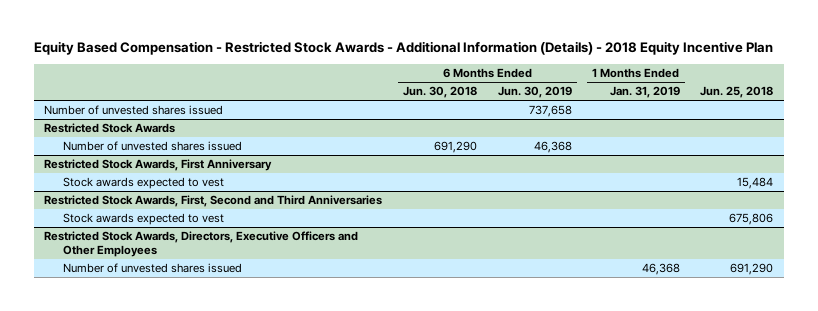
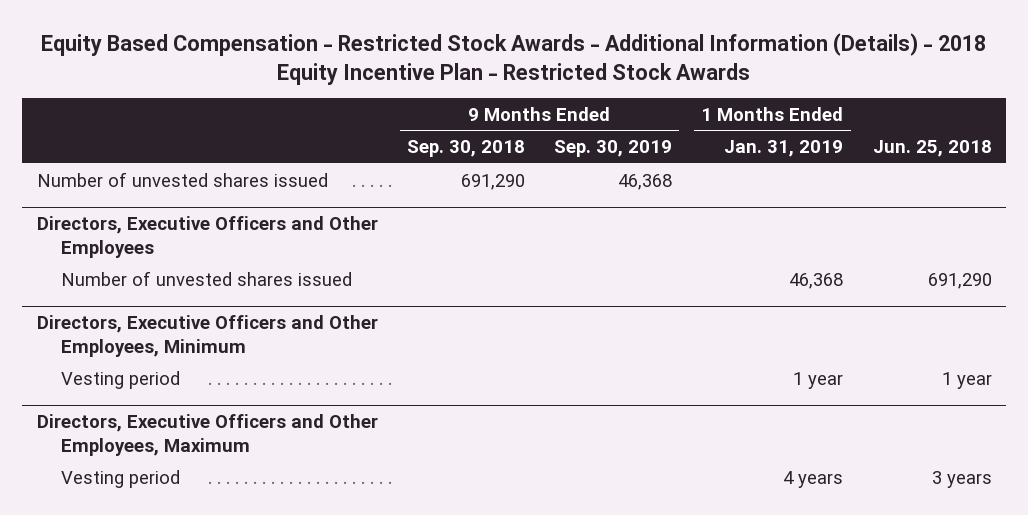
- Equity Based Compensation - Restricted Stock Awards - Additional Information (Details) - 2018 Equity Incentive Plan
+ Equity Based Compensation - Restricted Stock Awards - Additional Information (Details) - 2018 Equity Incentive Plan - Restricted Stock Awards
- | 6 Months Ended Jun. 30, 2018 | 6 Months Ended Jun. 30, 2019 | 1 Months Ended Jan. 31, 2019 | Jun. 25, 2018
+ | 9 Months Ended Sep. 30, 2018 | 9 Months Ended Sep. 30, 2019 | 1 Months Ended Jan. 31, 2019 | Jun. 25, 2018
- Restricted Stock Awards
- Number of unvested shares issued | 691,290 | 46,368 | |
- Restricted Stock Awards, First Anniversary
- Stock awards expected to vest | | | | 15,484
- Restricted Stock Awards, First, Second and Third Anniversaries
- Stock awards expected to vest | | | | 675,806
- Restricted Stock Awards, Directors, Executive Officers and Other Employees
+ Directors, Executive Officers and Other Employees
+ Directors, Executive Officers and Other Employees, Minimum
+ Vesting period | | | 1 year | 1 year
+ Directors, Executive Officers and Other Employees, Maximum
+ Vesting period | | | 4 years | 3 years

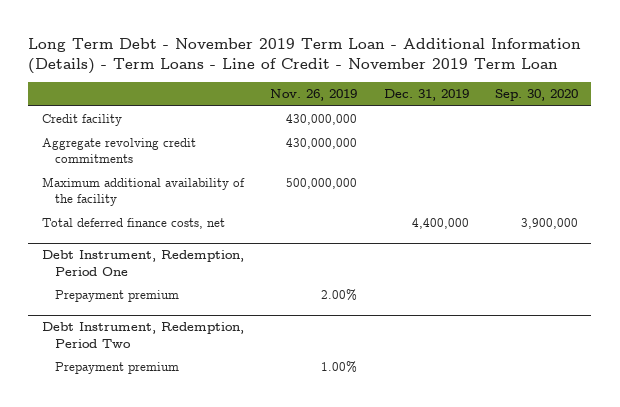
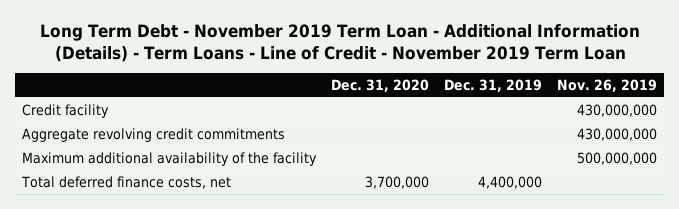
- | Nov. 26, 2019 | Dec. 31, 2019 | Sep. 30, 2020
+ | Dec. 31, 2020 | Dec. 31, 2019 | Nov. 26, 2019
- Debt Instrument, Redemption, Period One
- Prepayment premium | 2.00% | |
- Debt Instrument, Redemption, Period Two
- Prepayment premium | 1.00% | |

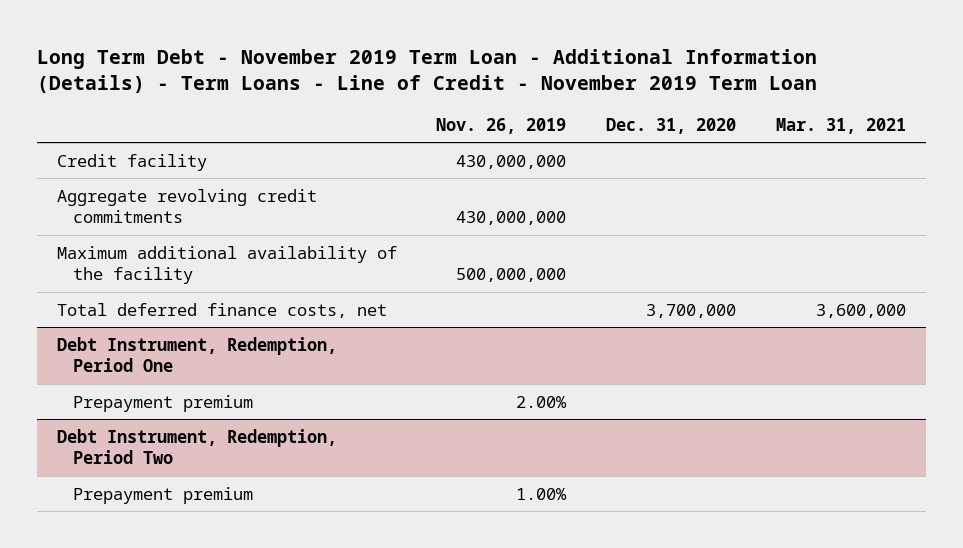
- | Dec. 31, 2020 | Dec. 31, 2019 | Nov. 26, 2019
+ | Nov. 26, 2019 | Dec. 31, 2020 | Mar. 31, 2021
+ Debt Instrument, Redemption, Period One
+ Prepayment premium | 2.00% | |
+ Debt Instrument, Redemption, Period Two
+ Prepayment premium | 1.00% | |

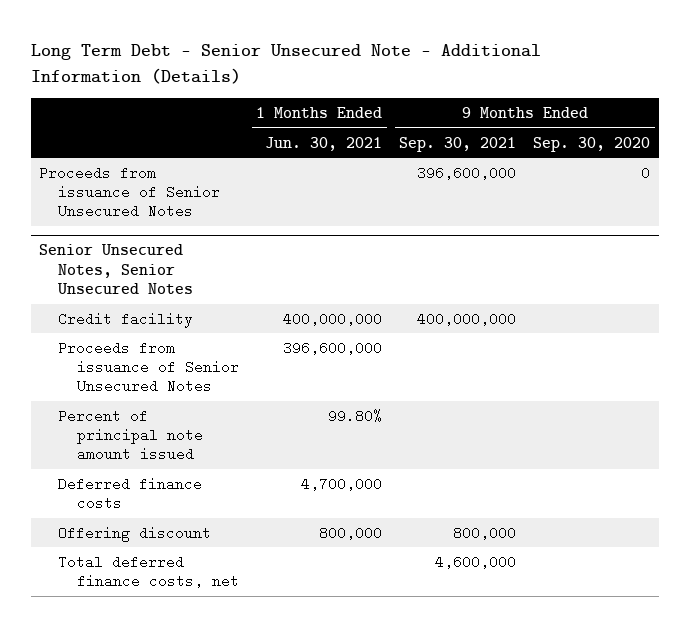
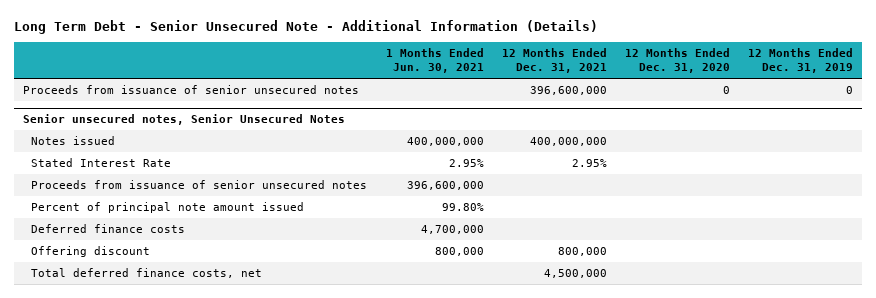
- | 1 Months Ended Jun. 30, 2021 | 9 Months Ended Sep. 30, 2021 | 9 Months Ended Sep. 30, 2020
+ | 1 Months Ended Jun. 30, 2021 | 12 Months Ended Dec. 31, 2021 | 12 Months Ended Dec. 31, 2020 | 12 Months Ended Dec. 31, 2019
- Proceeds from issuance of Senior Unsecured Notes | | 396,600,000 | 0
- Senior Unsecured Notes, Senior Unsecured Notes
- Credit facility | 400,000,000 | 400,000,000 |
- Proceeds from issuance of Senior Unsecured Notes | 396,600,000 | |
+ Proceeds from issuance of senior unsecured notes | | 396,600,000 | 0 | 0
+ Senior unsecured notes, Senior Unsecured Notes
+ Notes issued | 400,000,000 | 400,000,000 | |
+ Stated Interest Rate | 2.95% | 2.95% | |
+ Proceeds from issuance of senior unsecured notes | 396,600,000 | | |

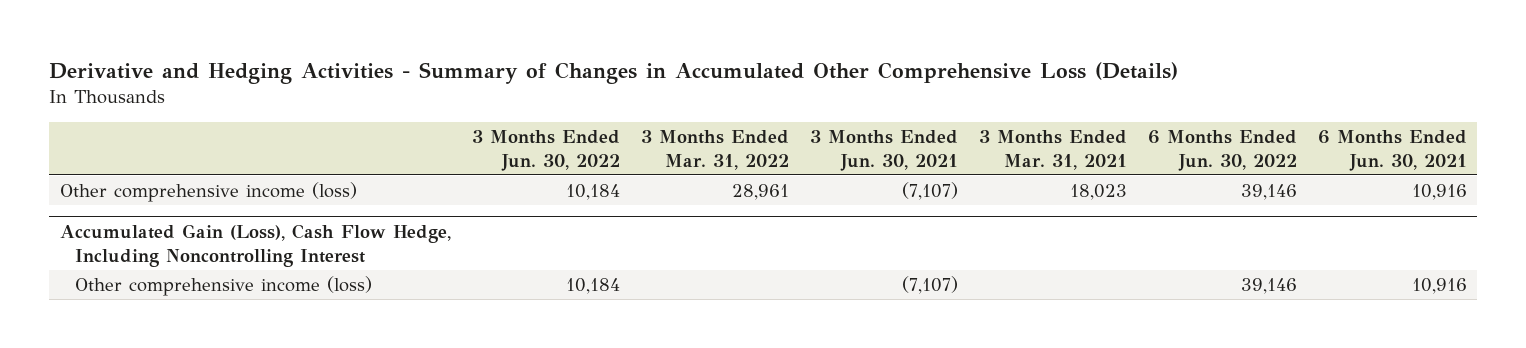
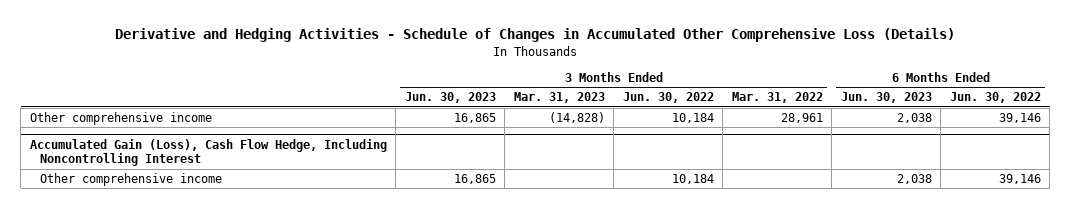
- Derivative and Hedging Activities - Summary of Changes in Accumulated Other Comprehensive Loss (Details)
+ Derivative and Hedging Activities - Schedule of Changes in Accumulated Other Comprehensive Loss (Details)
- | 3 Months Ended Jun. 30, 2022 | 3 Months Ended Mar. 31, 2022 | 3 Months Ended Jun. 30, 2021 | 3 Months Ended Mar. 31, 2021 | 6 Months Ended Jun. 30, 2022 | 6 Months Ended Jun. 30, 2021
+ | 3 Months Ended Jun. 30, 2023 | 3 Months Ended Mar. 31, 2023 | 3 Months Ended Jun. 30, 2022 | 3 Months Ended Mar. 31, 2022 | 6 Months Ended Jun. 30, 2023 | 6 Months Ended Jun. 30, 2022
- Other comprehensive income (loss) | 10,184 | 28,961 | (7,107) | 18,023 | 39,146 | 10,916
+ Other comprehensive income | 16,865 | (14,828) | 10,184 | 28,961 | 2,038 | 39,146
@ Accumulated Gain (Loss), Cash Flow Hedge, Including Noncontrolling Interest
- Other comprehensive income (loss) | 10,184 | | (7,107) | | 39,146 | 10,916
+ Other comprehensive income | 16,865 | | 10,184 | | 2,038 | 39,146

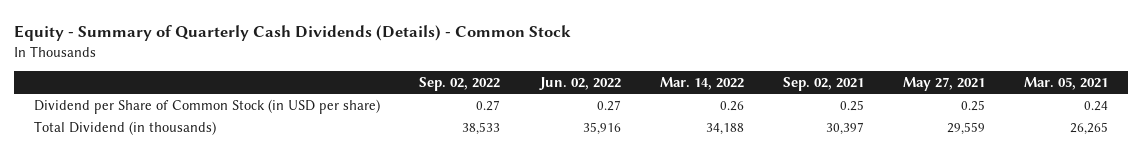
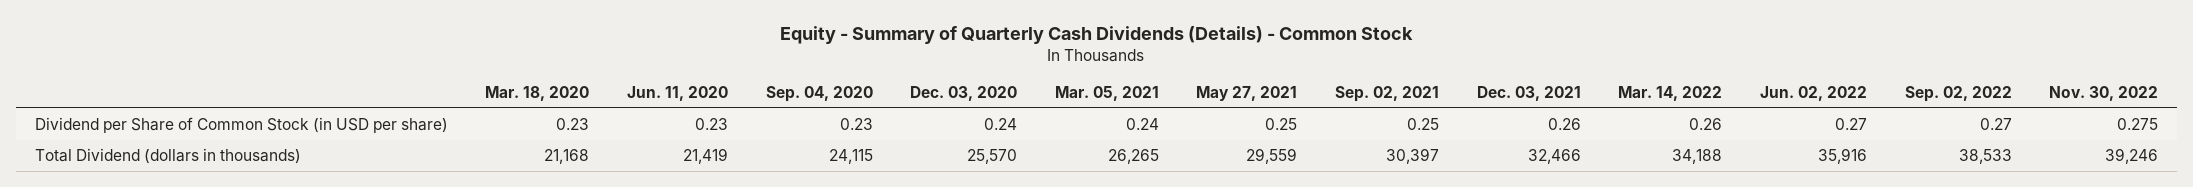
- | Sep. 02, 2022 | Jun. 02, 2022 | Mar. 14, 2022 | Sep. 02, 2021 | May 27, 2021 | Mar. 05, 2021
+ | Mar. 18, 2020 | Jun. 11, 2020 | Sep. 04, 2020 | Dec. 03, 2020 | Mar. 05, 2021 | May 27, 2021 | Sep. 02, 2021 | Dec. 03, 2021 | Mar. 14, 2022 | Jun. 02, 2022 | Sep. 02, 2022 | Nov. 30, 2022
- Total Dividend (in thousands) | 38,533 | 35,916 | 34,188 | 30,397 | 29,559 | 26,265
+ Total Dividend (dollars in thousands) | 21,168 | 21,419 | 24,115 | 25,570 | 26,265 | 29,559 | 30,397 | 32,466 | 34,188 | 35,916 | 38,533 | 39,246

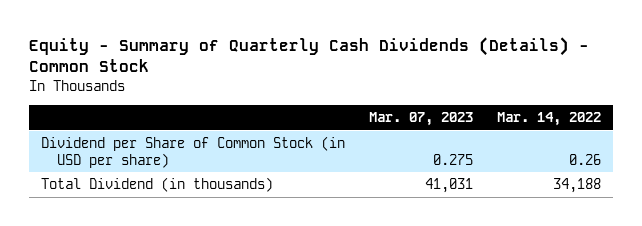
- | Mar. 18, 2020 | Jun. 11, 2020 | Sep. 04, 2020 | Dec. 03, 2020 | Mar. 05, 2021 | May 27, 2021 | Sep. 02, 2021 | Dec. 03, 2021 | Mar. 14, 2022 | Jun. 02, 2022 | Sep. 02, 2022 | Nov. 30, 2022
+ | Mar. 07, 2023 | Mar. 14, 2022
- Total Dividend (dollars in thousands) | 21,168 | 21,419 | 24,115 | 25,570 | 26,265 | 29,559 | 30,397 | 32,466 | 34,188 | 35,916 | 38,533 | 39,246
+ Total Dividend (in thousands) | 41,031 | 34,188

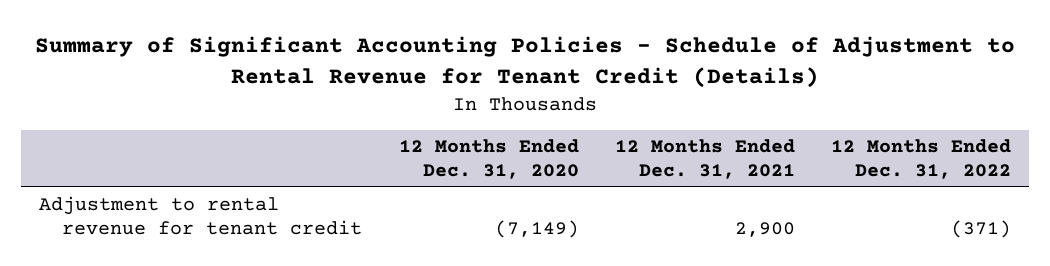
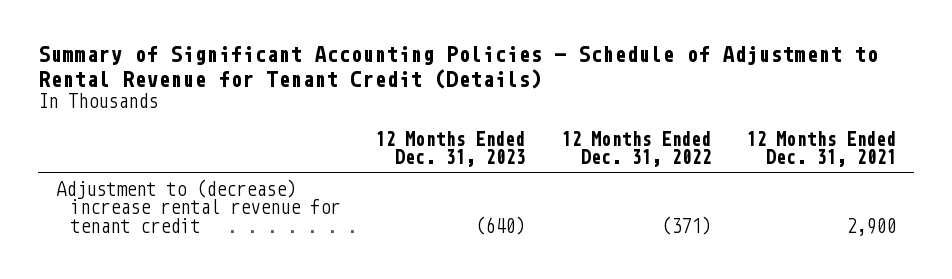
- | 12 Months Ended Dec. 31, 2020 | 12 Months Ended Dec. 31, 2021 | 12 Months Ended Dec. 31, 2022
+ | 12 Months Ended Dec. 31, 2023 | 12 Months Ended Dec. 31, 2022 | 12 Months Ended Dec. 31, 2021
- Adjustment to rental revenue for tenant credit | (7,149) | 2,900 | (371)
+ Adjustment to (decrease) increase rental revenue for tenant credit | (640) | (371) | 2,900

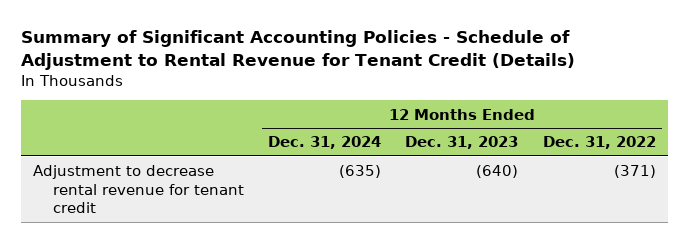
- | 12 Months Ended Dec. 31, 2023 | 12 Months Ended Dec. 31, 2022 | 12 Months Ended Dec. 31, 2021
+ | 12 Months Ended Dec. 31, 2024 | 12 Months Ended Dec. 31, 2023 | 12 Months Ended Dec. 31, 2022
- Adjustment to (decrease) increase rental revenue for tenant credit | (640) | (371) | 2,900
+ Adjustment to decrease rental revenue for tenant credit | (635) | (640) | (371)

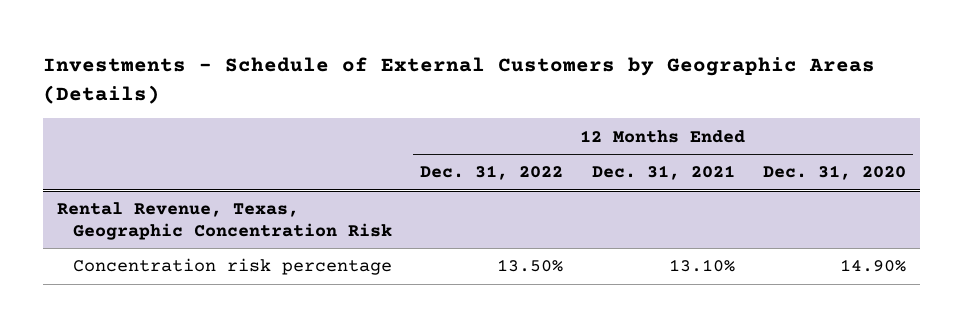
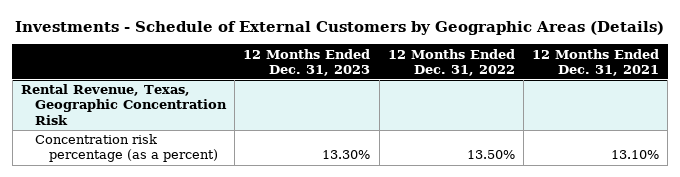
- | 12 Months Ended Dec. 31, 2022 | 12 Months Ended Dec. 31, 2021 | 12 Months Ended Dec. 31, 2020
+ | 12 Months Ended Dec. 31, 2023 | 12 Months Ended Dec. 31, 2022 | 12 Months Ended Dec. 31, 2021
@ Rental Revenue, Texas, Geographic Concentration Risk
- Concentration risk percentage | 13.50% | 13.10% | 14.90%
+ Concentration risk percentage (as a percent) | 13.30% | 13.50% | 13.10%

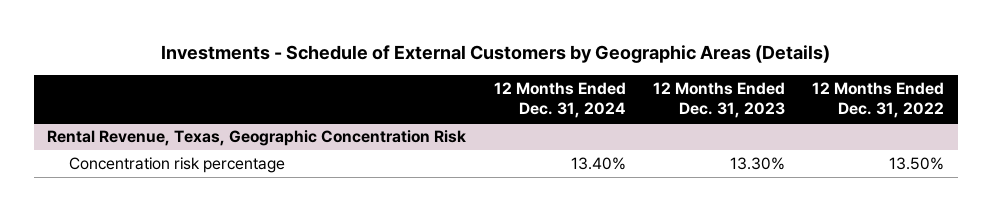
- | 12 Months Ended Dec. 31, 2023 | 12 Months Ended Dec. 31, 2022 | 12 Months Ended Dec. 31, 2021
+ | 12 Months Ended Dec. 31, 2024 | 12 Months Ended Dec. 31, 2023 | 12 Months Ended Dec. 31, 2022
@ Rental Revenue, Texas, Geographic Concentration Risk
- Concentration risk percentage (as a percent) | 13.30% | 13.50% | 13.10%
+ Concentration risk percentage | 13.40% | 13.30% | 13.50%

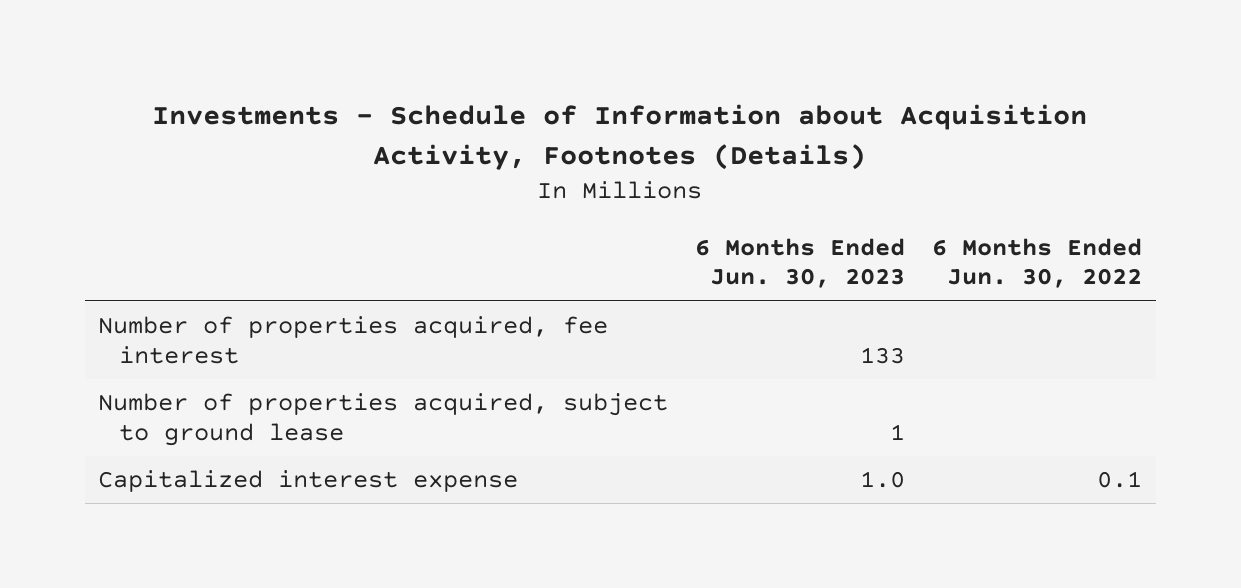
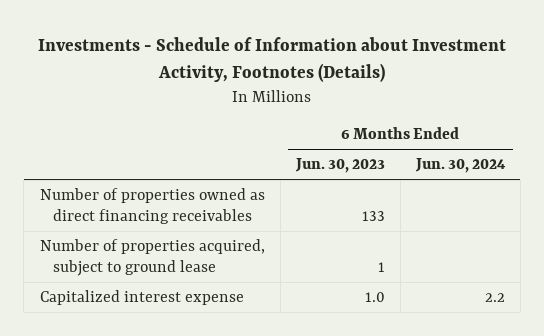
- Investments - Schedule of Information about Acquisition Activity, Footnotes (Details)
+ Investments - Schedule of Information about Investment Activity, Footnotes (Details)
- | 6 Months Ended Jun. 30, 2023 | 6 Months Ended Jun. 30, 2022
+ | 6 Months Ended Jun. 30, 2023 | 6 Months Ended Jun. 30, 2024
- Number of properties acquired, fee interest | 133 |
+ Number of properties owned as direct financing receivables | 133 |

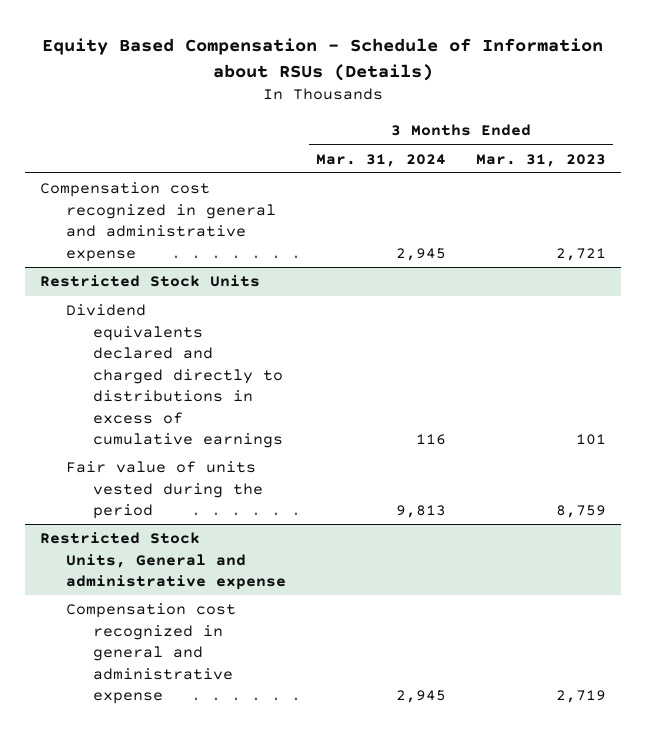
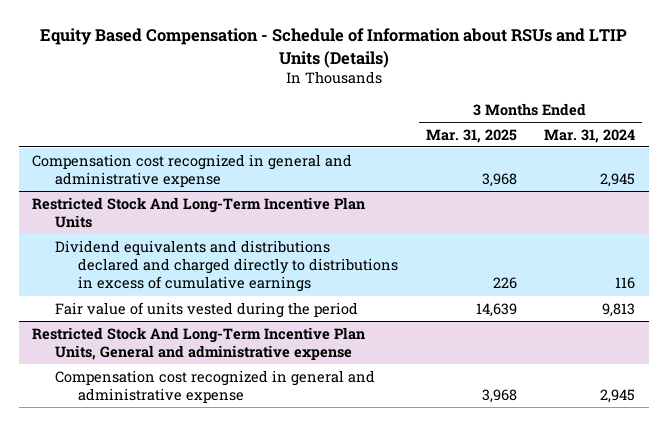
- Equity Based Compensation - Schedule of Information about RSUs (Details)
+ Equity Based Compensation - Schedule of Information about RSUs and LTIP Units (Details)
- | 3 Months Ended Mar. 31, 2024 | 3 Months Ended Mar. 31, 2023
+ | 3 Months Ended Mar. 31, 2025 | 3 Months Ended Mar. 31, 2024
- Restricted Stock Units
- Dividend equivalents declared and charged directly to distributions in excess of cumulative earnings | 116 | 101
+ Restricted Stock And Long-Term Incentive Plan Units
+ Dividend equivalents and distributions declared and charged directly to distributions in excess of cumulative earnings | 226 | 116
- Restricted Stock Units, General and administrative expense
+ Restricted Stock And Long-Term Incentive Plan Units, General and administrative expense

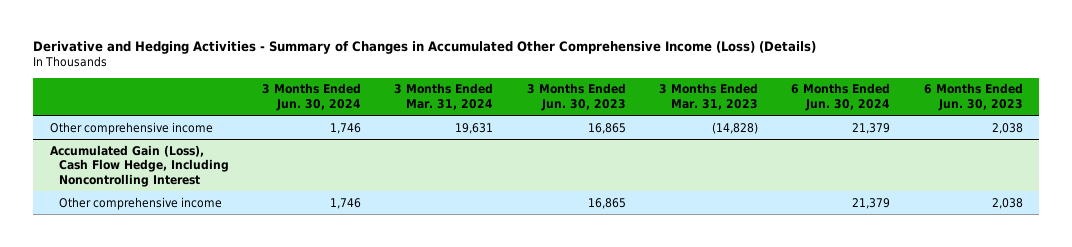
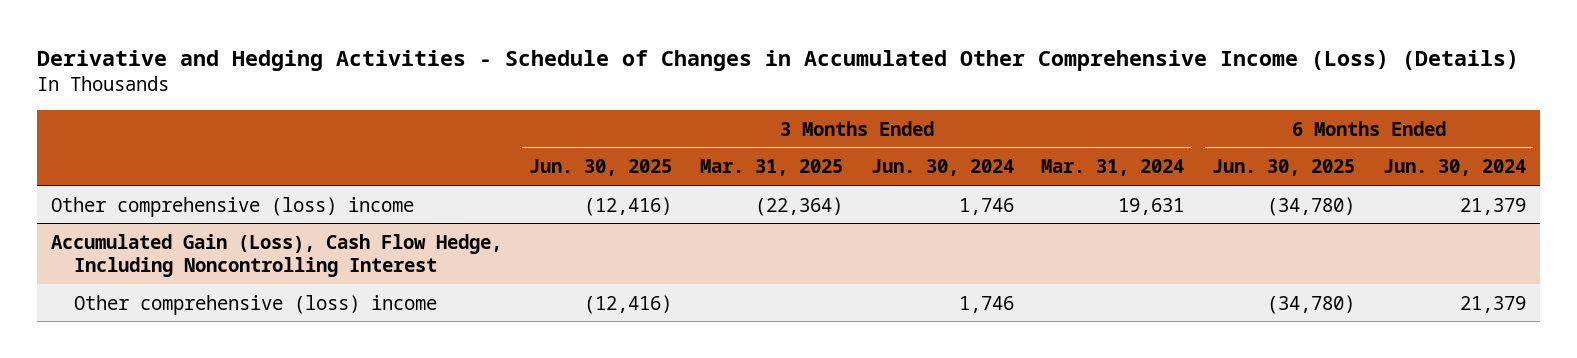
- Derivative and Hedging Activities - Summary of Changes in Accumulated Other Comprehensive Income (Loss) (Details)
+ Derivative and Hedging Activities - Schedule of Changes in Accumulated Other Comprehensive Income (Loss) (Details)
- | 3 Months Ended Jun. 30, 2024 | 3 Months Ended Mar. 31, 2024 | 3 Months Ended Jun. 30, 2023 | 3 Months Ended Mar. 31, 2023 | 6 Months Ended Jun. 30, 2024 | 6 Months Ended Jun. 30, 2023
+ | 3 Months Ended Jun. 30, 2025 | 3 Months Ended Mar. 31, 2025 | 3 Months Ended Jun. 30, 2024 | 3 Months Ended Mar. 31, 2024 | 6 Months Ended Jun. 30, 2025 | 6 Months Ended Jun. 30, 2024
- Other comprehensive income | 1,746 | 19,631 | 16,865 | (14,828) | 21,379 | 2,038
+ Other comprehensive (loss) income | (12,416) | (22,364) | 1,746 | 19,631 | (34,780) | 21,379
@ Accumulated Gain (Loss), Cash Flow Hedge, Including Noncontrolling Interest
- Other comprehensive income | 1,746 | | 16,865 | | 21,379 | 2,038
+ Other comprehensive (loss) income | (12,416) | | 1,746 | | (34,780) | 21,379

